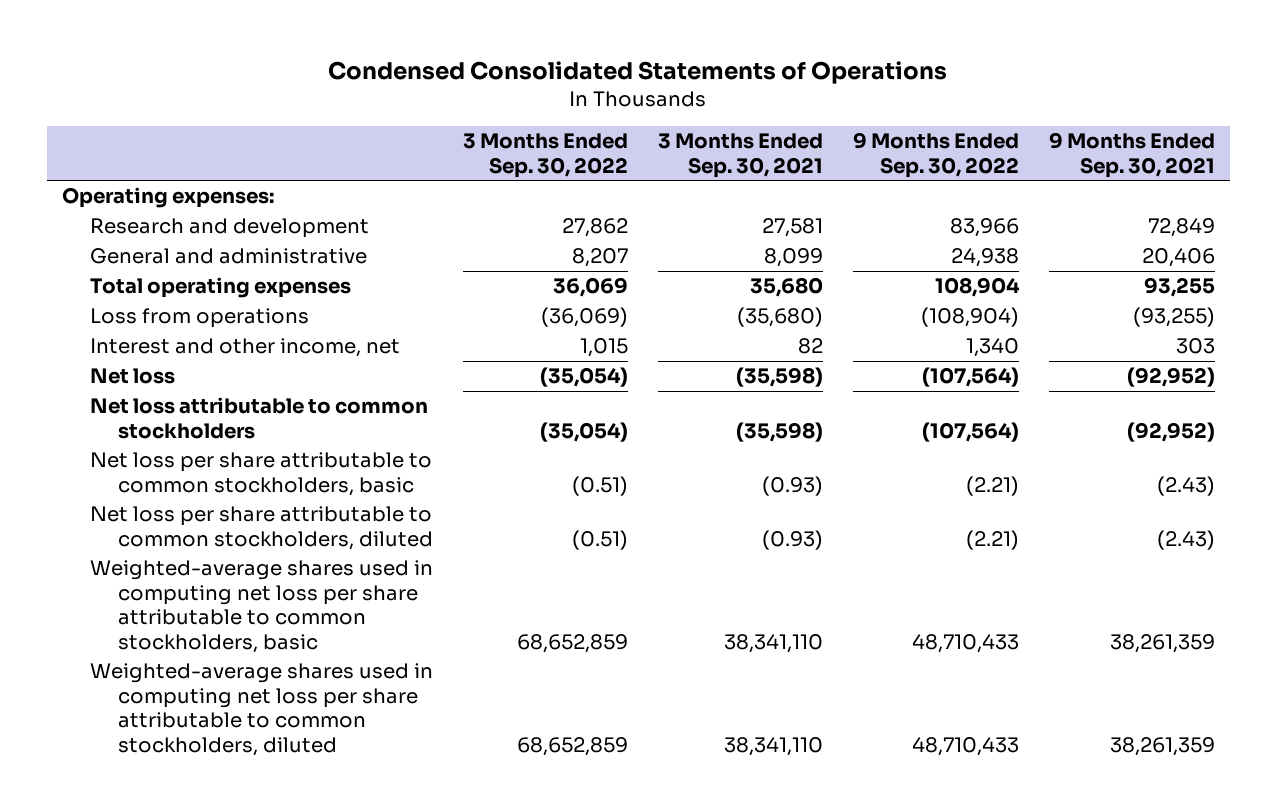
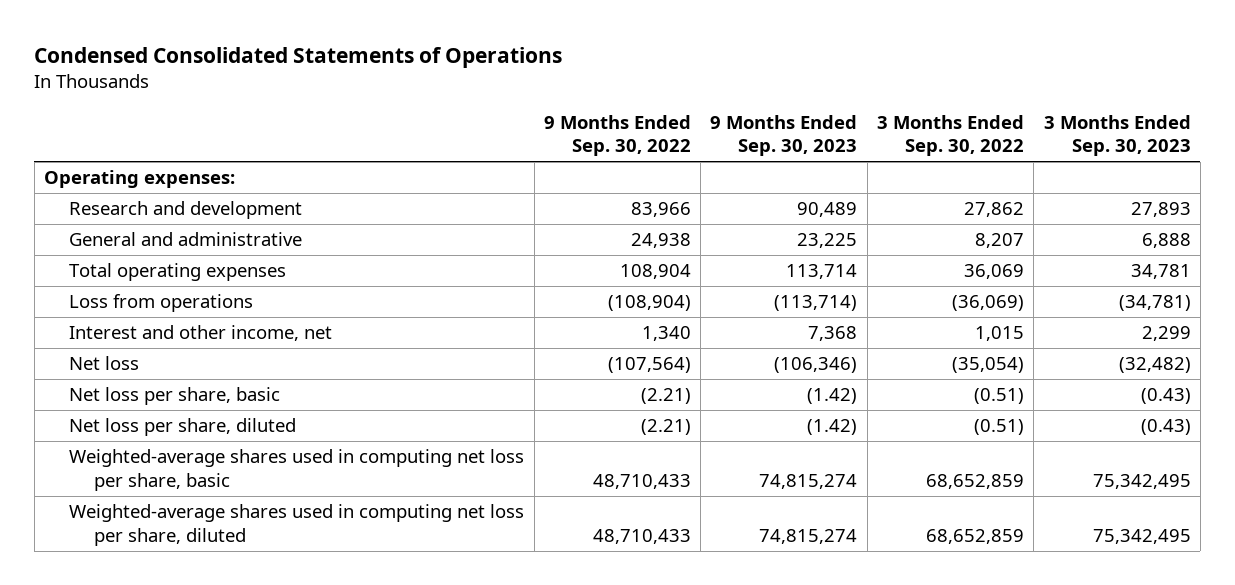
- | 3 Months Ended Sep. 30, 2022 | 3 Months Ended Sep. 30, 2021 | 9 Months Ended Sep. 30, 2022 | 9 Months Ended Sep. 30, 2021
+ | 9 Months Ended Sep. 30, 2022 | 9 Months Ended Sep. 30, 2023 | 3 Months Ended Sep. 30, 2022 | 3 Months Ended Sep. 30, 2023
- Net loss attributable to common stockholders | (35,054) | (35,598) | (107,564) | (92,952)
- Net loss per share attributable to common stockholders, basic | (0.51) | (0.93) | (2.21) | (2.43)
- Net loss per share attributable to common stockholders, diluted | (0.51) | (0.93) | (2.21) | (2.43)
- Weighted-average shares used in computing net loss per share attributable to common stockholders, basic | 68,652,859 | 38,341,110 | 48,710,433 | 38,261,359
- Weighted-average shares used in computing net loss per share attributable to common stockholders, diluted | 68,652,859 | 38,341,110 | 48,710,433 | 38,261,359
+ Net loss per share, basic | (2.21) | (1.42) | (0.51) | (0.43)
+ Net loss per share, diluted | (2.21) | (1.42) | (0.51) | (0.43)
+ Weighted-average shares used in computing net loss per share, basic | 48,710,433 | 74,815,274 | 68,652,859 | 75,342,495
+ Weighted-average shares used in computing net loss per share, diluted | 48,710,433 | 74,815,274 | 68,652,859 | 75,342,495

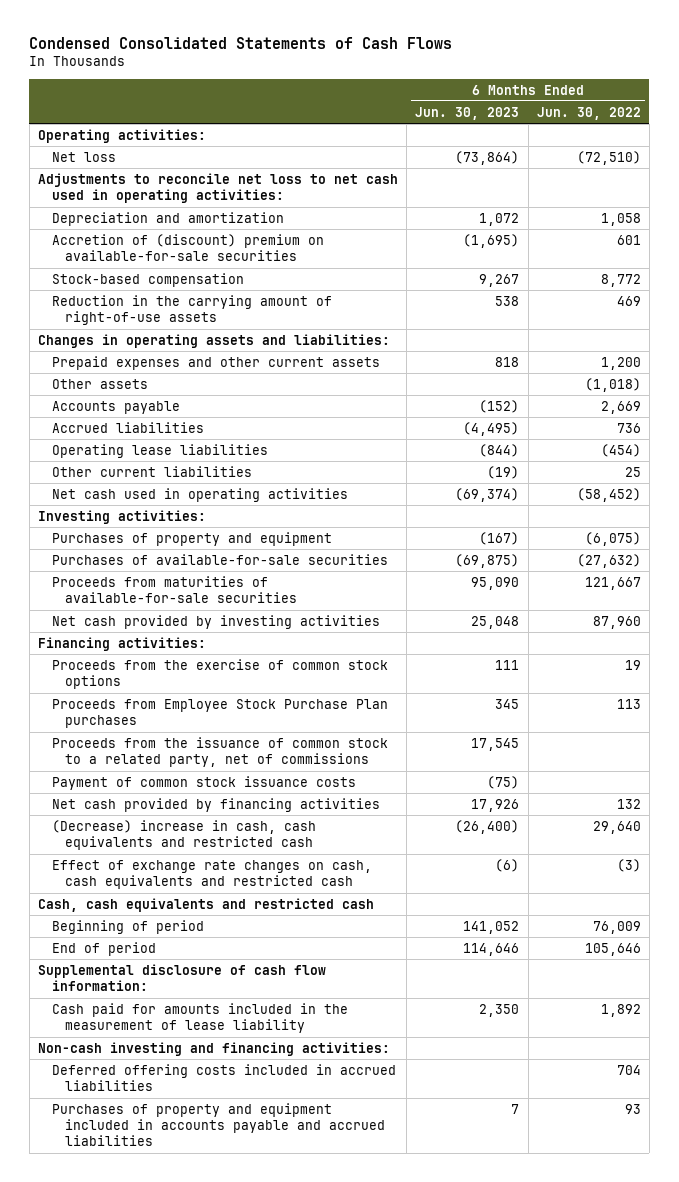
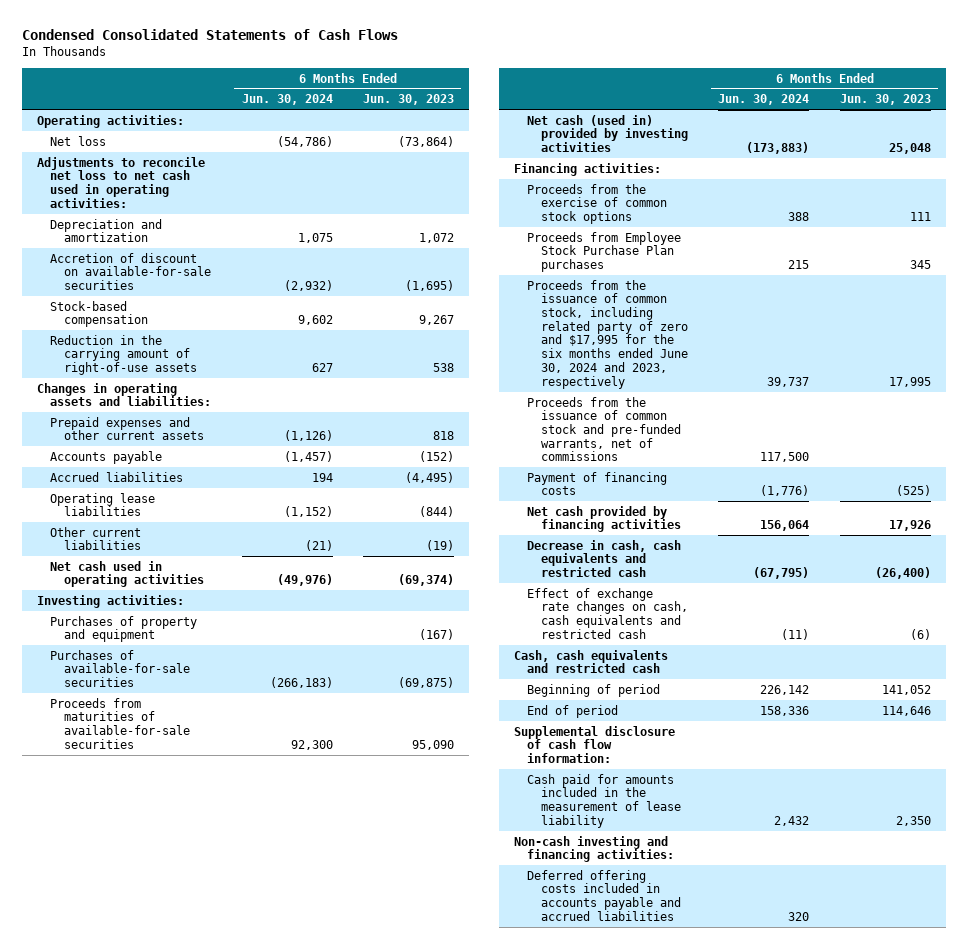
- | 6 Months Ended Jun. 30, 2023 | 6 Months Ended Jun. 30, 2022
+ | 6 Months Ended Jun. 30, 2024 | 6 Months Ended Jun. 30, 2023
- Accretion of (discount) premium on available-for-sale securities | (1,695) | 601
+ Accretion of discount on available-for-sale securities | (2,932) | (1,695)
- Other assets | | (1,018)
- Net cash provided by investing activities | 25,048 | 87,960
+ Net cash (used in) provided by investing activities | (173,883) | 25,048
- Proceeds from the issuance of common stock to a related party, net of commissions | 17,545 |
- Payment of common stock issuance costs | (75) |
+ Proceeds from the issuance of common stock, including related party of zero and $17,995 for the six months ended June 30, 2024 and 2023, respectively | 39,737 | 17,995
+ Proceeds from the issuance of common stock and pre-funded warrants, net of commissions | 117,500 |
+ Payment of financing costs | (1,776) | (525)
- (Decrease) increase in cash, cash equivalents and restricted cash | (26,400) | 29,640
+ Decrease in cash, cash equivalents and restricted cash | (67,795) | (26,400)
- Deferred offering costs included in accrued liabilities | | 704
- Purchases of property and equipment included in accounts payable and accrued liabilities | 7 | 93
+ Deferred offering costs included in accounts payable and accrued liabilities | 320 |

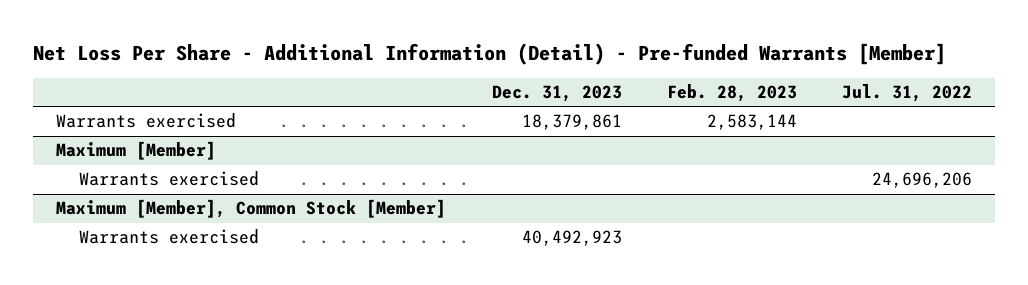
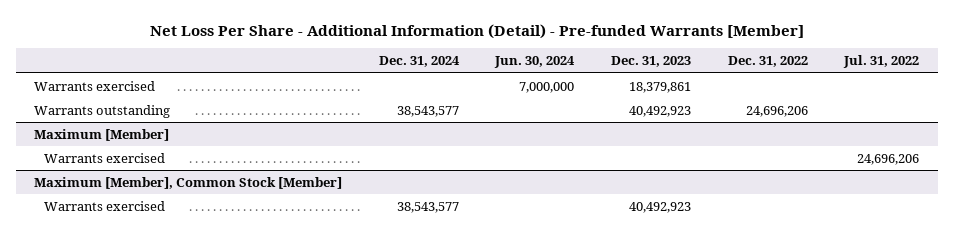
- | Dec. 31, 2023 | Feb. 28, 2023 | Jul. 31, 2022
+ | Dec. 31, 2024 | Jun. 30, 2024 | Dec. 31, 2023 | Dec. 31, 2022 | Jul. 31, 2022
+ Warrants outstanding | 38,543,577 | | 40,492,923 | 24,696,206 |

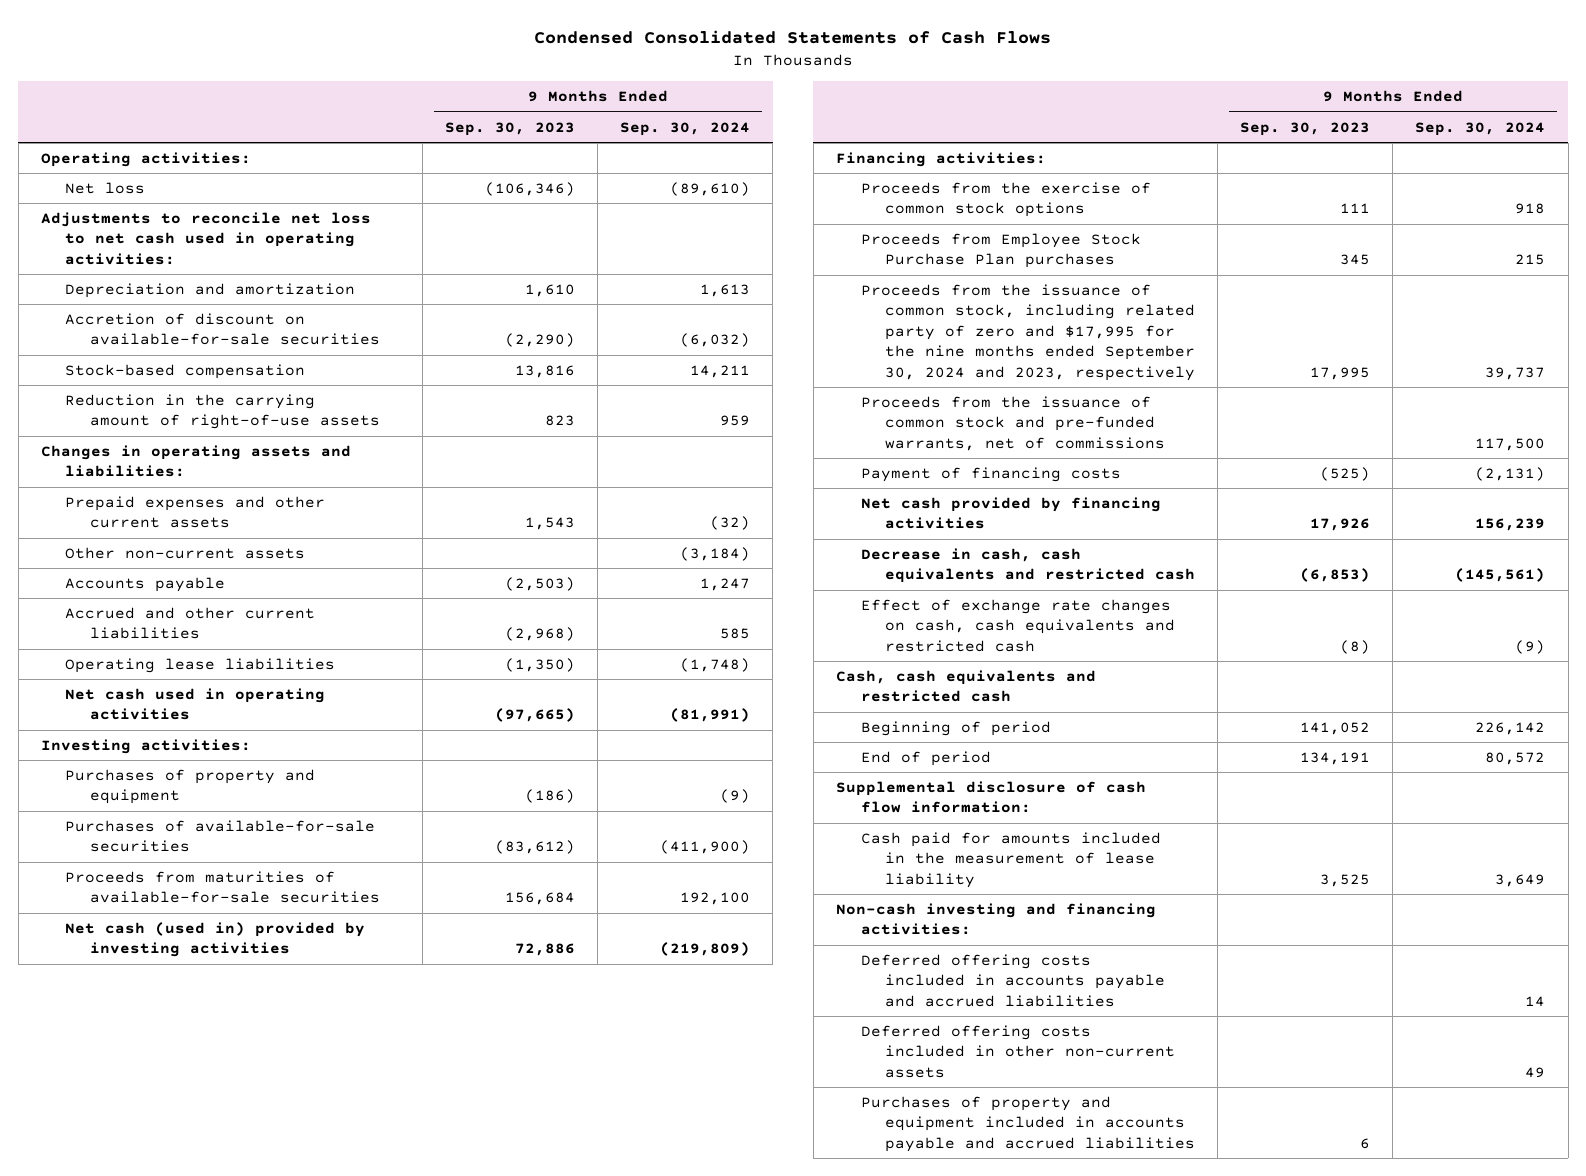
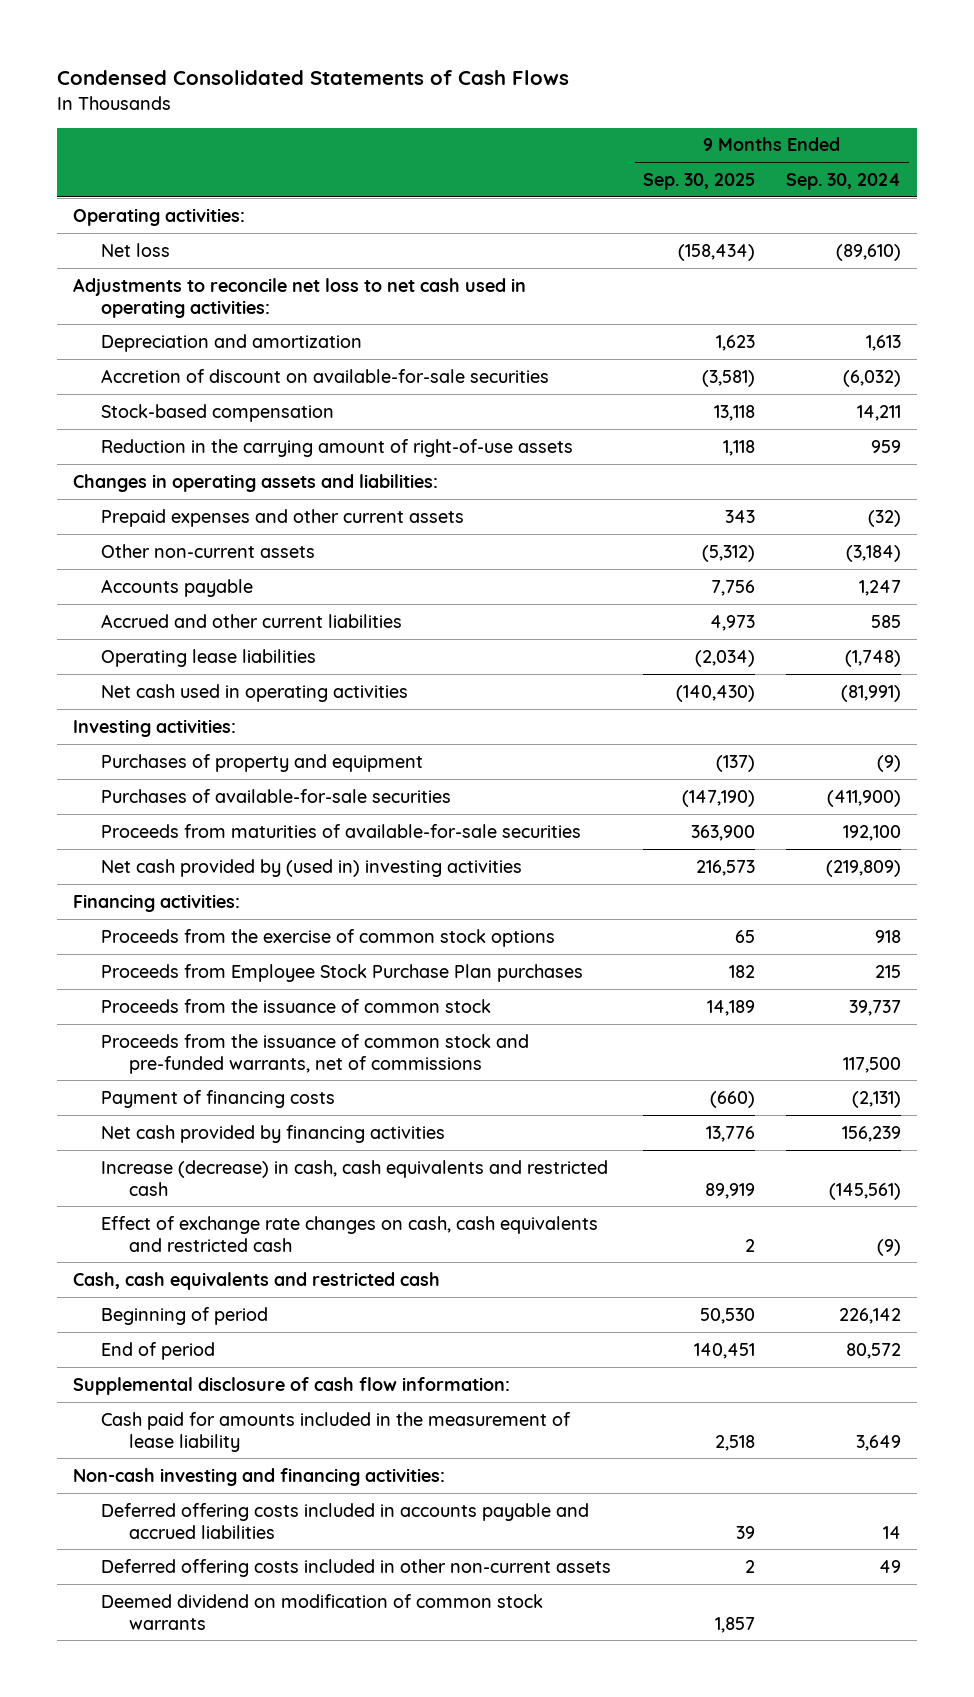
- | 9 Months Ended Sep. 30, 2023 | 9 Months Ended Sep. 30, 2024
+ | 9 Months Ended Sep. 30, 2025 | 9 Months Ended Sep. 30, 2024
- Net cash (used in) provided by investing activities | 72,886 | (219,809)
+ Net cash provided by (used in) investing activities | 216,573 | (219,809)
- Proceeds from the issuance of common stock, including related party of zero and $17,995 for the nine months ended September 30, 2024 and 2023, respectively | 17,995 | 39,737
+ Proceeds from the issuance of common stock | 14,189 | 39,737
- Decrease in cash, cash equivalents and restricted cash | (6,853) | (145,561)
+ Increase (decrease) in cash, cash equivalents and restricted cash | 89,919 | (145,561)
- Purchases of property and equipment included in accounts payable and accrued liabilities | 6 |
+ Deemed dividend on modification of common stock warrants | 1,857 |

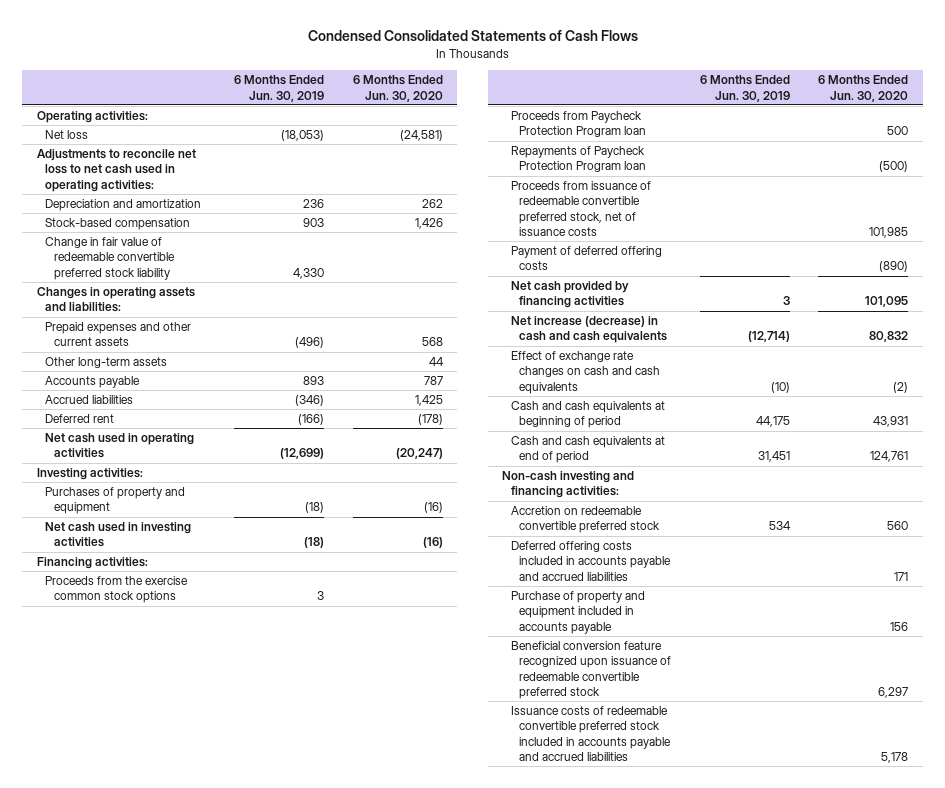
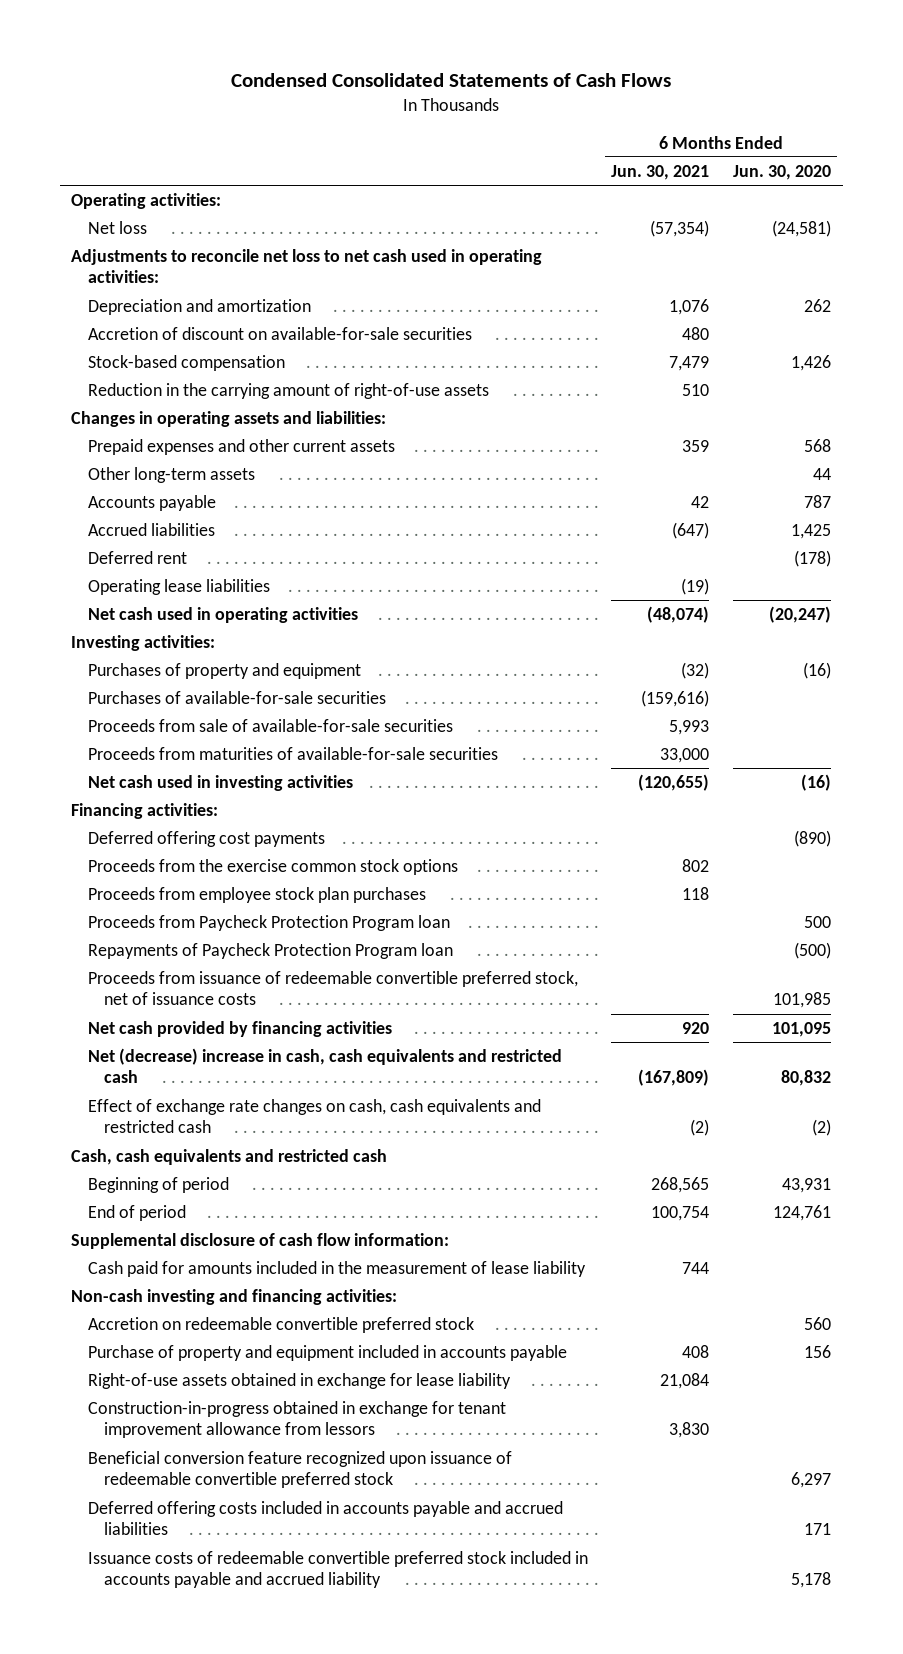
- | 6 Months Ended Jun. 30, 2019 | 6 Months Ended Jun. 30, 2020
+ | 6 Months Ended Jun. 30, 2021 | 6 Months Ended Jun. 30, 2020
+ Accretion of discount on available-for-sale securities | 480 |
- Change in fair value of redeemable convertible preferred stock liability | 4,330 |
+ Reduction in the carrying amount of right-of-use assets | 510 |
+ Operating lease liabilities | (19) |
+ Purchases of available-for-sale securities | (159,616) |
+ Proceeds from sale of available-for-sale securities | 5,993 |
+ Proceeds from maturities of available-for-sale securities | 33,000 |
+ Deferred offering cost payments | | (890)
+ Proceeds from employee stock plan purchases | 118 |
- Payment of deferred offering costs | | (890)
- Net increase (decrease) in cash and cash equivalents | (12,714) | 80,832
- Effect of exchange rate changes on cash and cash equivalents | (10) | (2)
- Cash and cash equivalents at beginning of period | 44,175 | 43,931
- Cash and cash equivalents at end of period | 31,451 | 124,761
+ Net (decrease) increase in cash, cash equivalents and restricted cash | (167,809) | 80,832
+ Effect of exchange rate changes on cash, cash equivalents and restricted cash | (2) | (2)
+ Cash, cash equivalents and restricted cash
+ Beginning of period | 268,565 | 43,931
+ End of period | 100,754 | 124,761
+ Supplemental disclosure of cash flow information:
+ Cash paid for amounts included in the measurement of lease liability | 744 |
+ Right-of-use assets obtained in exchange for lease liability | 21,084 |
+ Construction-in-progress obtained in exchange for tenant improvement allowance from lessors | 3,830 |
- Issuance costs of redeemable convertible preferred stock included in accounts payable and accrued liabilities | | 5,178
moved down: Deferred offering costs included in accounts payable and accrued liabilities | | 171
+ Issuance costs of redeemable convertible preferred stock included in accounts payable and accrued liability | | 5,178

